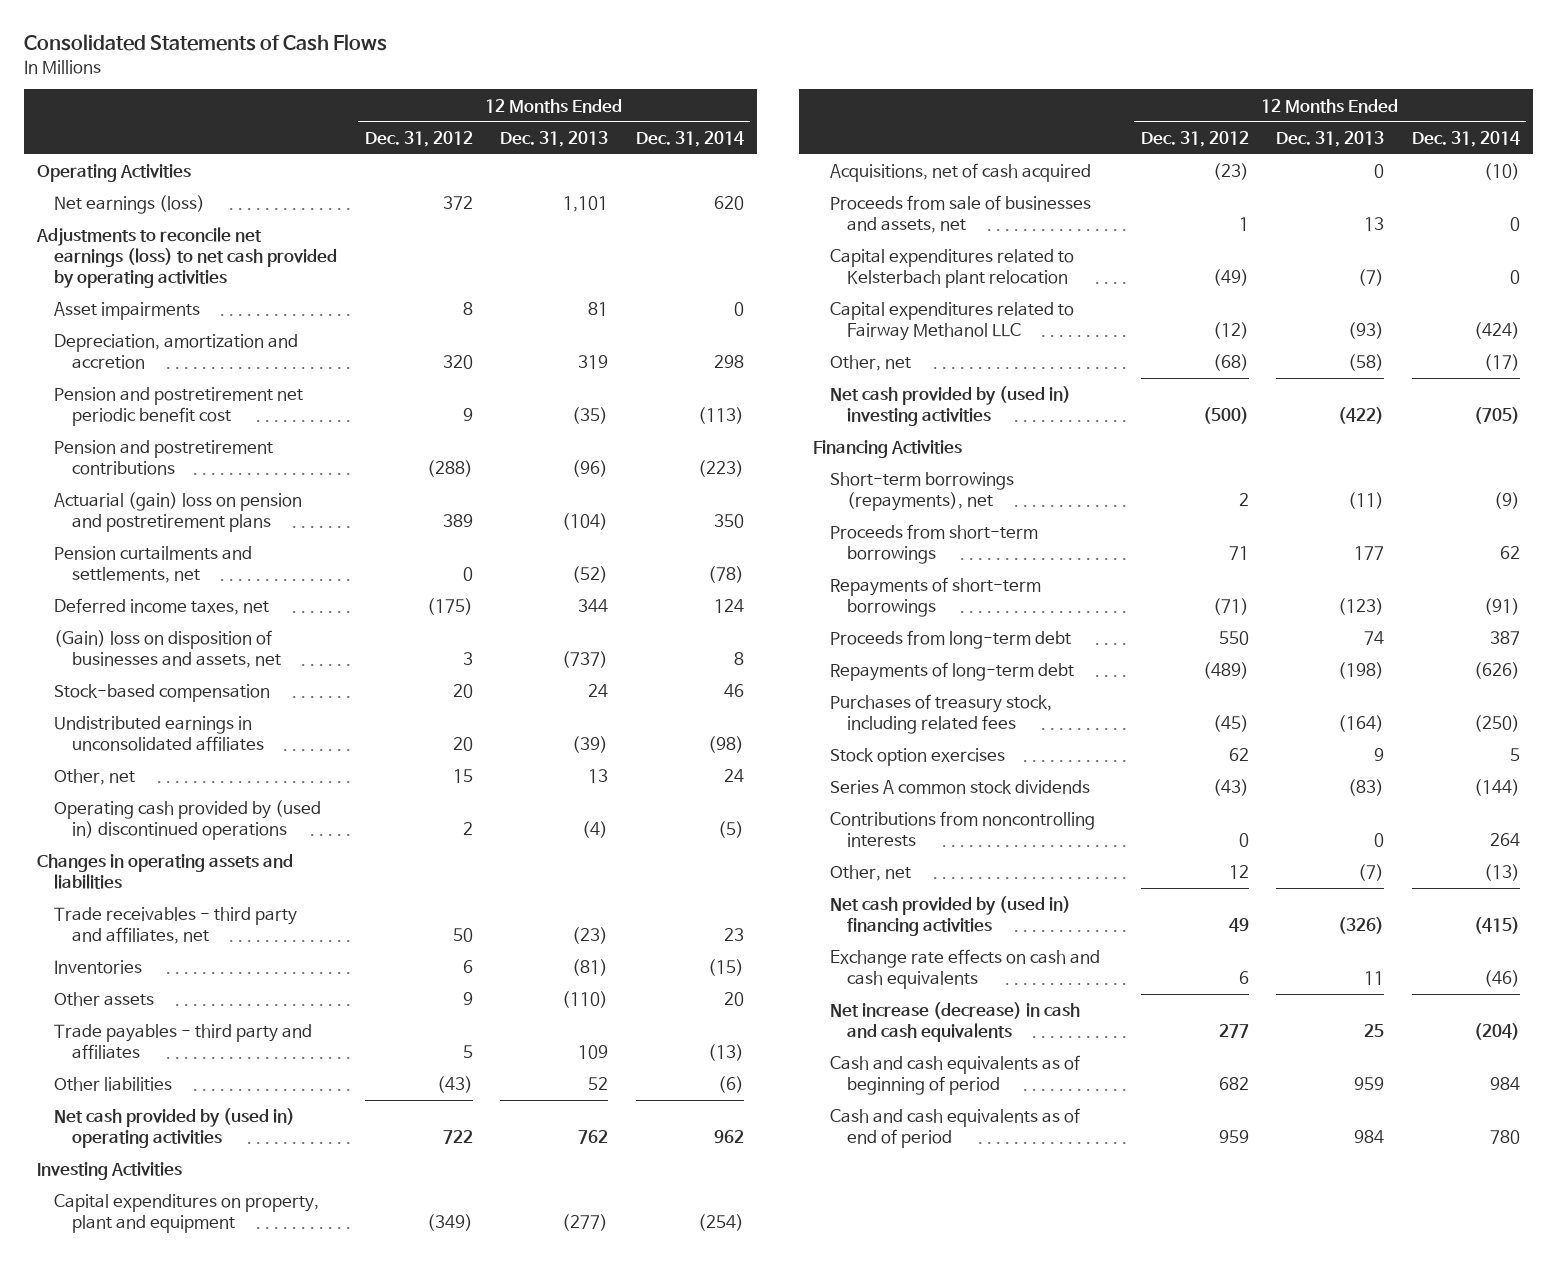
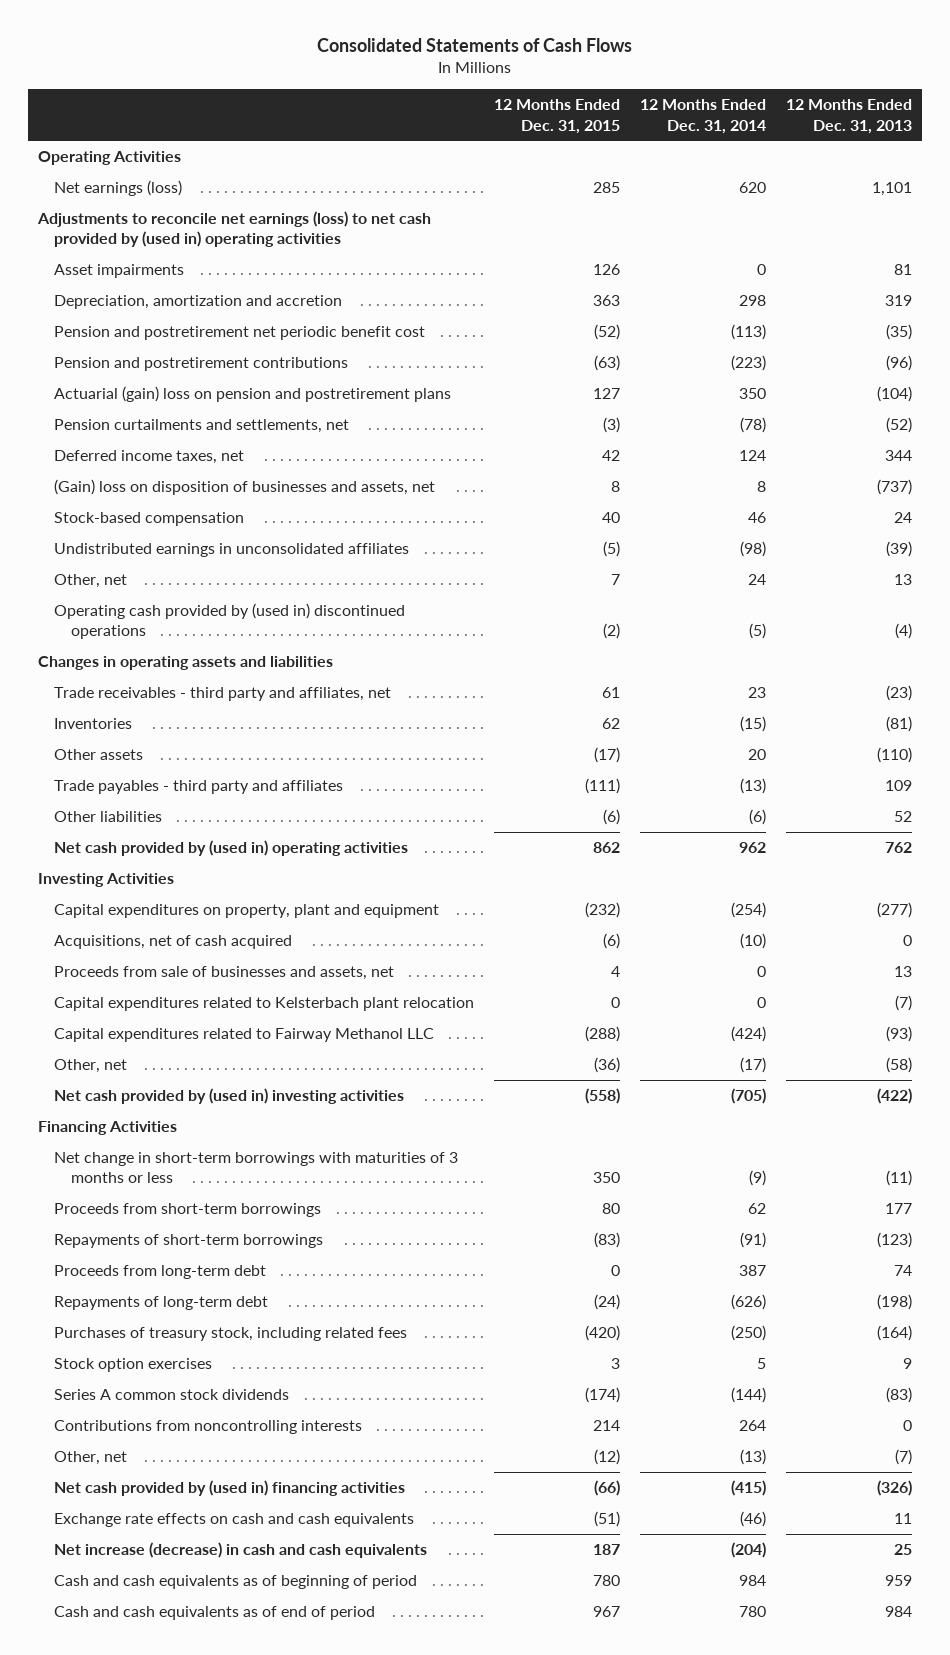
- | 12 Months Ended Dec. 31, 2012 | 12 Months Ended Dec. 31, 2013 | 12 Months Ended Dec. 31, 2014
+ | 12 Months Ended Dec. 31, 2015 | 12 Months Ended Dec. 31, 2014 | 12 Months Ended Dec. 31, 2013
- Adjustments to reconcile net earnings (loss) to net cash provided by operating activities
+ Adjustments to reconcile net earnings (loss) to net cash provided by (used in) operating activities
- Short-term borrowings (repayments), net | 2 | (11) | (9)
+ Net change in short-term borrowings with maturities of 3 months or less | 350 | (9) | (11)

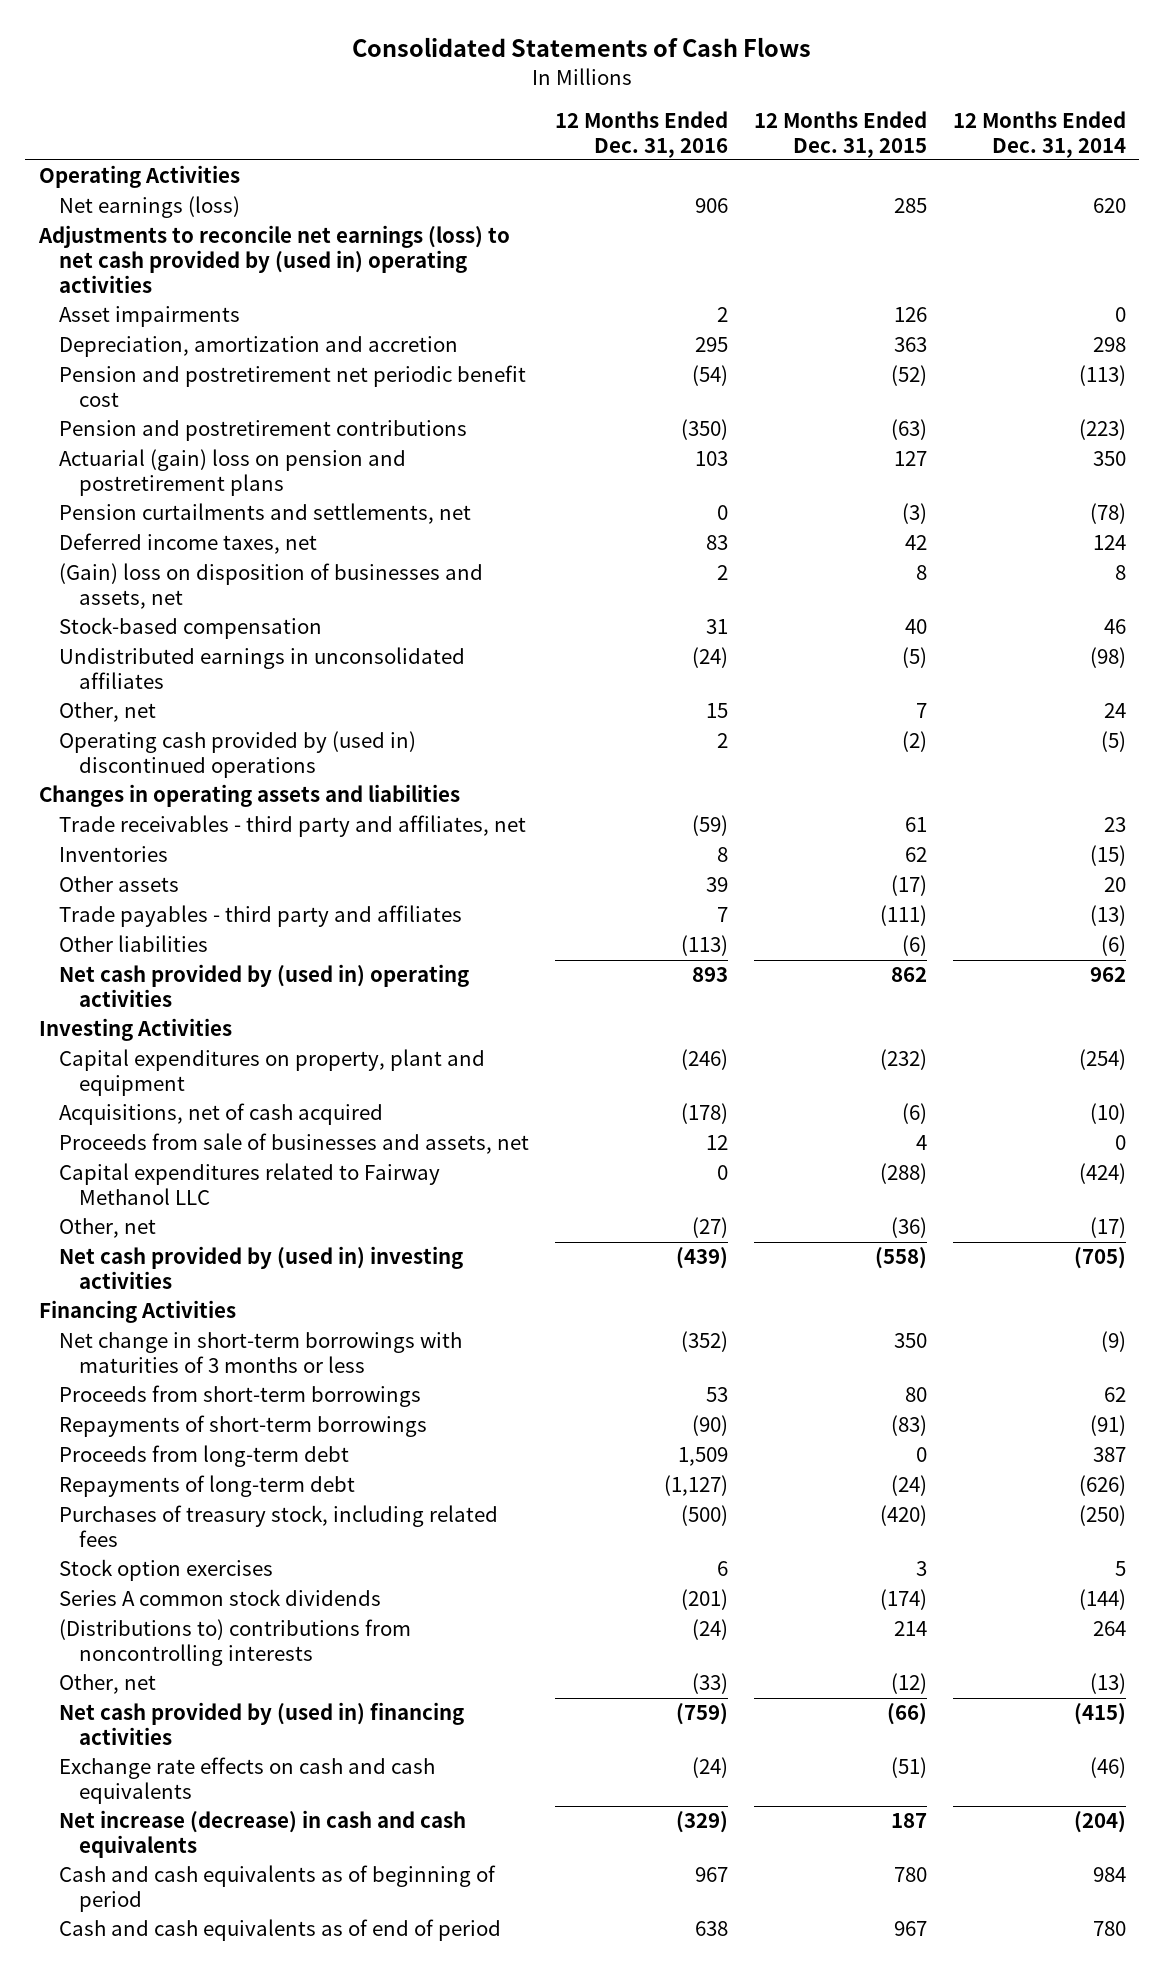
- | 12 Months Ended Dec. 31, 2015 | 12 Months Ended Dec. 31, 2014 | 12 Months Ended Dec. 31, 2013
+ | 12 Months Ended Dec. 31, 2016 | 12 Months Ended Dec. 31, 2015 | 12 Months Ended Dec. 31, 2014
- Capital expenditures related to Kelsterbach plant relocation | 0 | 0 | (7)
- Contributions from noncontrolling interests | 214 | 264 | 0
+ (Distributions to) contributions from noncontrolling interests | (24) | 214 | 264

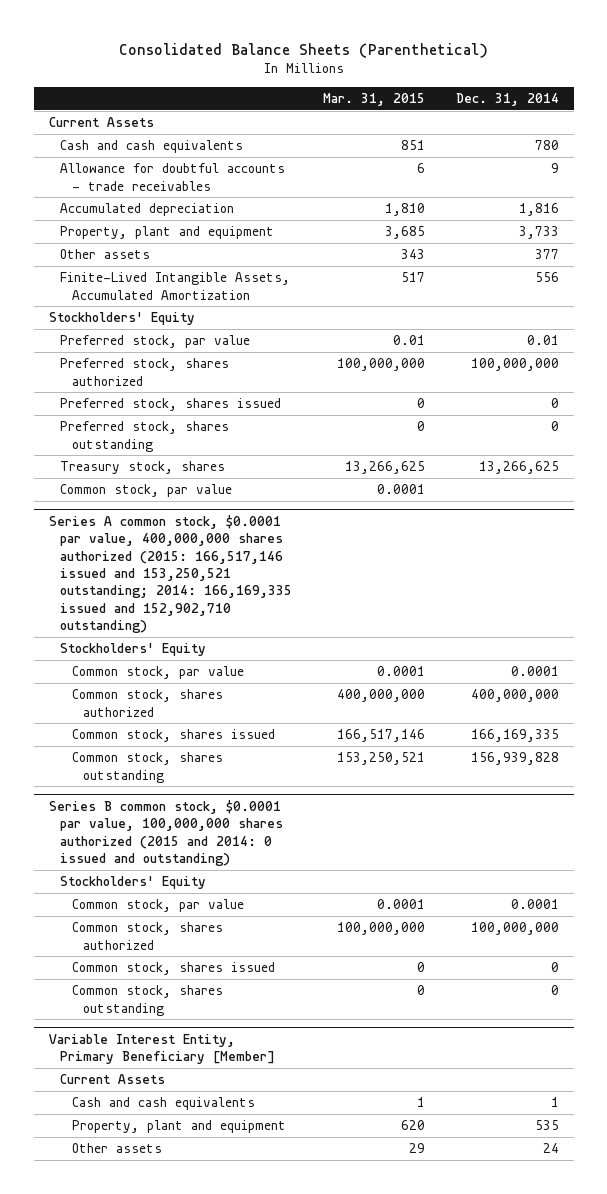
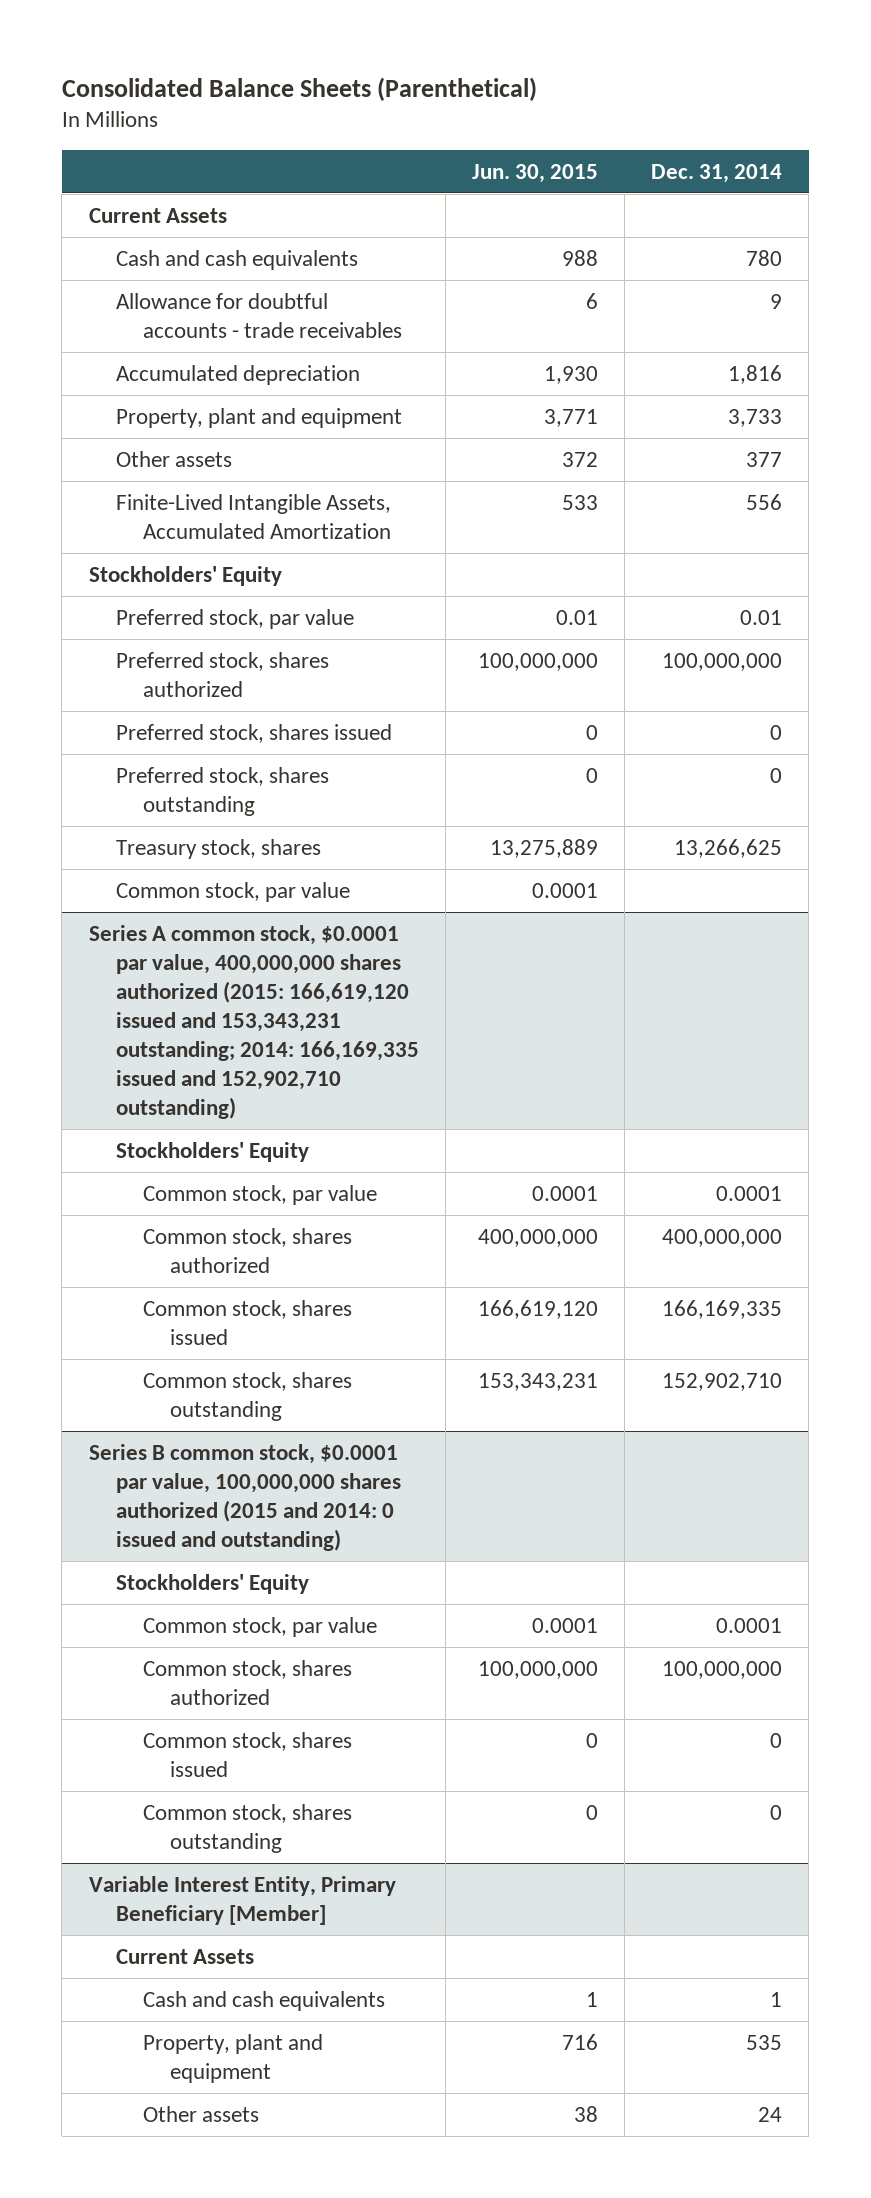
- | Mar. 31, 2015 | Dec. 31, 2014
+ | Jun. 30, 2015 | Dec. 31, 2014
- Series A common stock, $0.0001 par value, 400,000,000 shares authorized (2015: 166,517,146 issued and 153,250,521 outstanding; 2014: 166,169,335 issued and 152,902,710 outstanding)
+ Series A common stock, $0.0001 par value, 400,000,000 shares authorized (2015: 166,619,120 issued and 153,343,231 outstanding; 2014: 166,169,335 issued and 152,902,710 outstanding)
- Common stock, shares outstanding | 153,250,521 | 156,939,828
+ Common stock, shares outstanding | 153,343,231 | 152,902,710

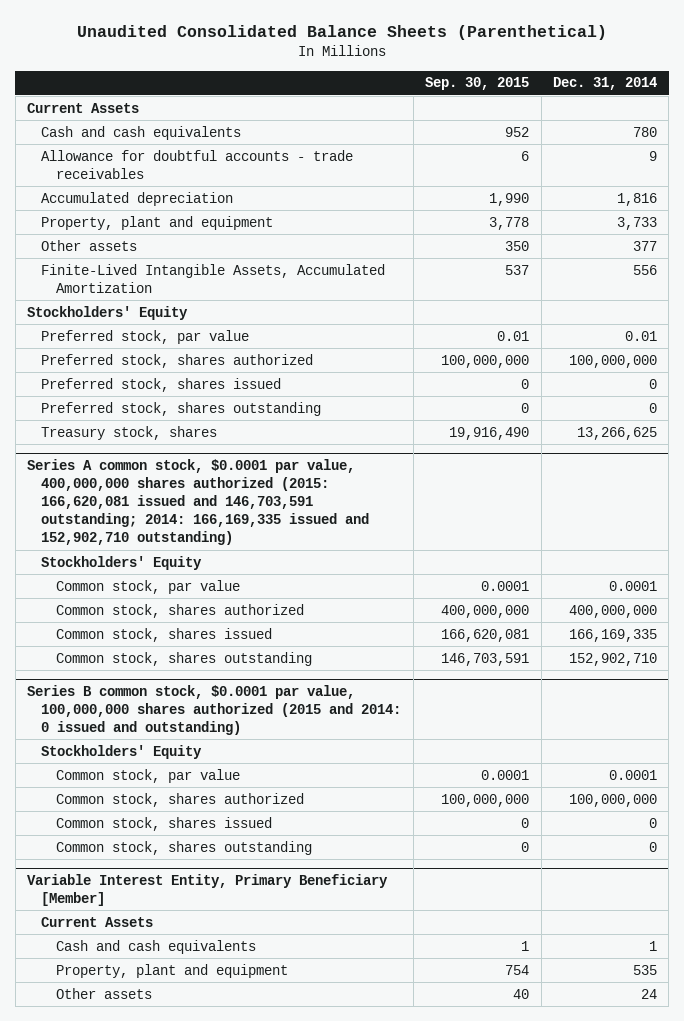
- Consolidated Balance Sheets (Parenthetical)
+ Unaudited Consolidated Balance Sheets (Parenthetical)
- | Jun. 30, 2015 | Dec. 31, 2014
+ | Sep. 30, 2015 | Dec. 31, 2014
- Common stock, par value | 0.0001 |
- Series A common stock, $0.0001 par value, 400,000,000 shares authorized (2015: 166,619,120 issued and 153,343,231 outstanding; 2014: 166,169,335 issued and 152,902,710 outstanding)
+ Series A common stock, $0.0001 par value, 400,000,000 shares authorized (2015: 166,620,081 issued and 146,703,591 outstanding; 2014: 166,169,335 issued and 152,902,710 outstanding)

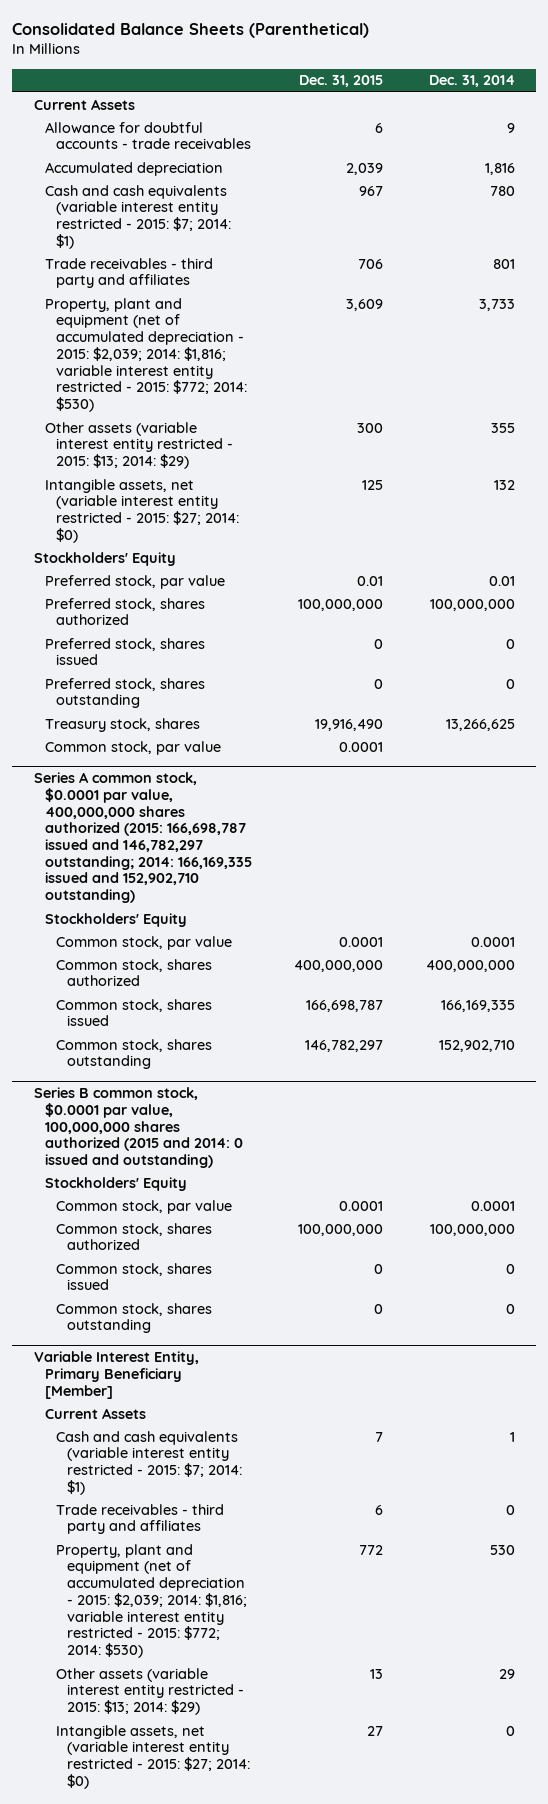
- Unaudited Consolidated Balance Sheets (Parenthetical)
+ Consolidated Balance Sheets (Parenthetical)
- | Sep. 30, 2015 | Dec. 31, 2014
+ | Dec. 31, 2015 | Dec. 31, 2014
- Cash and cash equivalents | 952 | 780
- Property, plant and equipment | 3,778 | 3,733
- Other assets | 350 | 377
- Finite-Lived Intangible Assets, Accumulated Amortization | 537 | 556
+ Cash and cash equivalents (variable interest entity restricted - 2015: $7; 2014: $1) | 967 | 780
+ Trade receivables - third party and affiliates | 706 | 801
+ Property, plant and equipment (net of accumulated depreciation - 2015: $2,039; 2014: $1,816; variable interest entity restricted - 2015: $772; 2014: $530) | 3,609 | 3,733
+ Other assets (variable interest entity restricted - 2015: $13; 2014: $29) | 300 | 355
+ Intangible assets, net (variable interest entity restricted - 2015: $27; 2014: $0) | 125 | 132
- Series A common stock, $0.0001 par value, 400,000,000 shares authorized (2015: 166,620,081 issued and 146,703,591 outstanding; 2014: 166,169,335 issued and 152,902,710 outstanding)
+ Common stock, par value | 0.0001 |
+ Series A common stock, $0.0001 par value, 400,000,000 shares authorized (2015: 166,698,787 issued and 146,782,297 outstanding; 2014: 166,169,335 issued and 152,902,710 outstanding)
@ Variable Interest Entity, Primary Beneficiary [Member]
- Cash and cash equivalents | 1 | 1
- Property, plant and equipment | 754 | 535
- Other assets | 40 | 24
+ Cash and cash equivalents (variable interest entity restricted - 2015: $7; 2014: $1) | 7 | 1
+ Trade receivables - third party and affiliates | 6 | 0
+ Property, plant and equipment (net of accumulated depreciation - 2015: $2,039; 2014: $1,816; variable interest entity restricted - 2015: $772; 2014: $530) | 772 | 530
+ Other assets (variable interest entity restricted - 2015: $13; 2014: $29) | 13 | 29
+ Intangible assets, net (variable interest entity restricted - 2015: $27; 2014: $0) | 27 | 0

